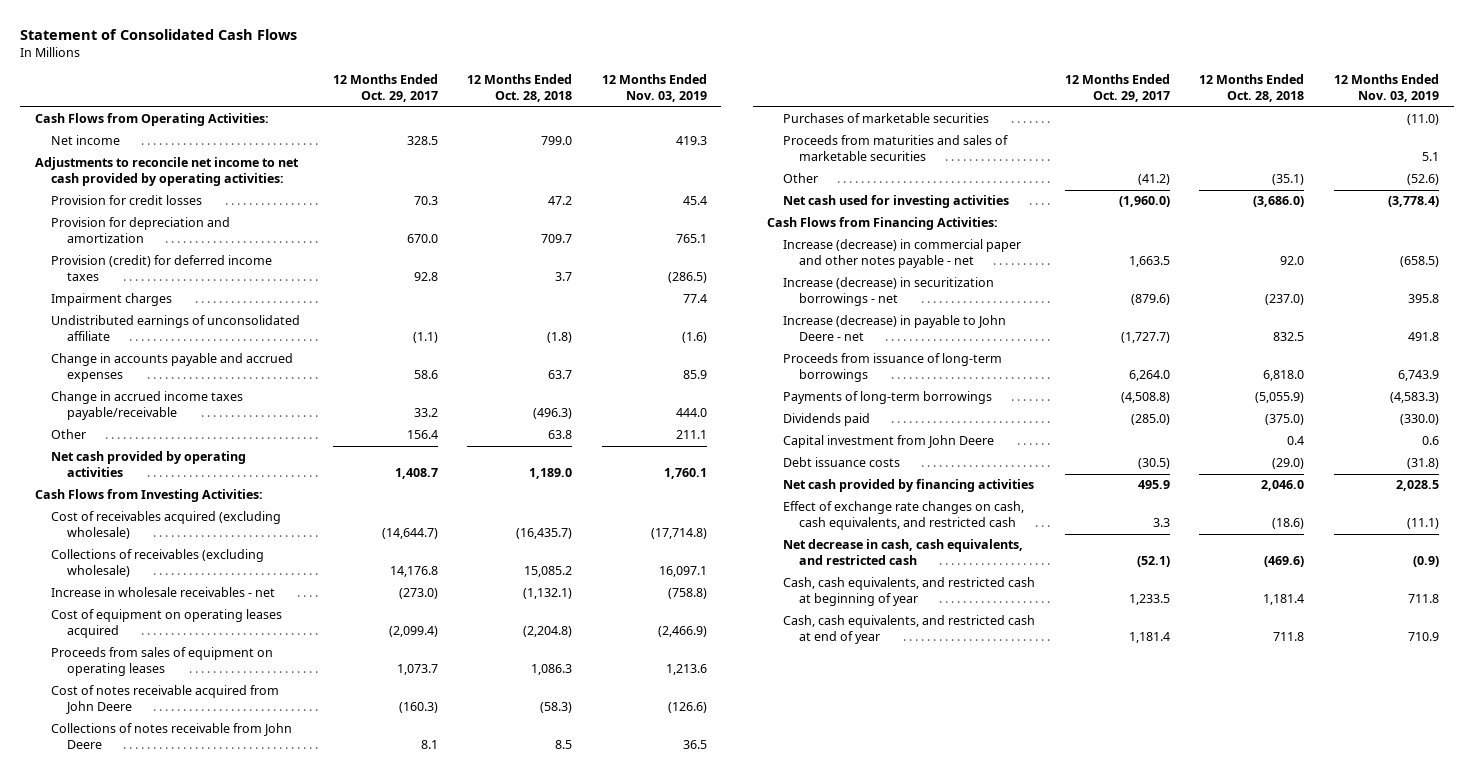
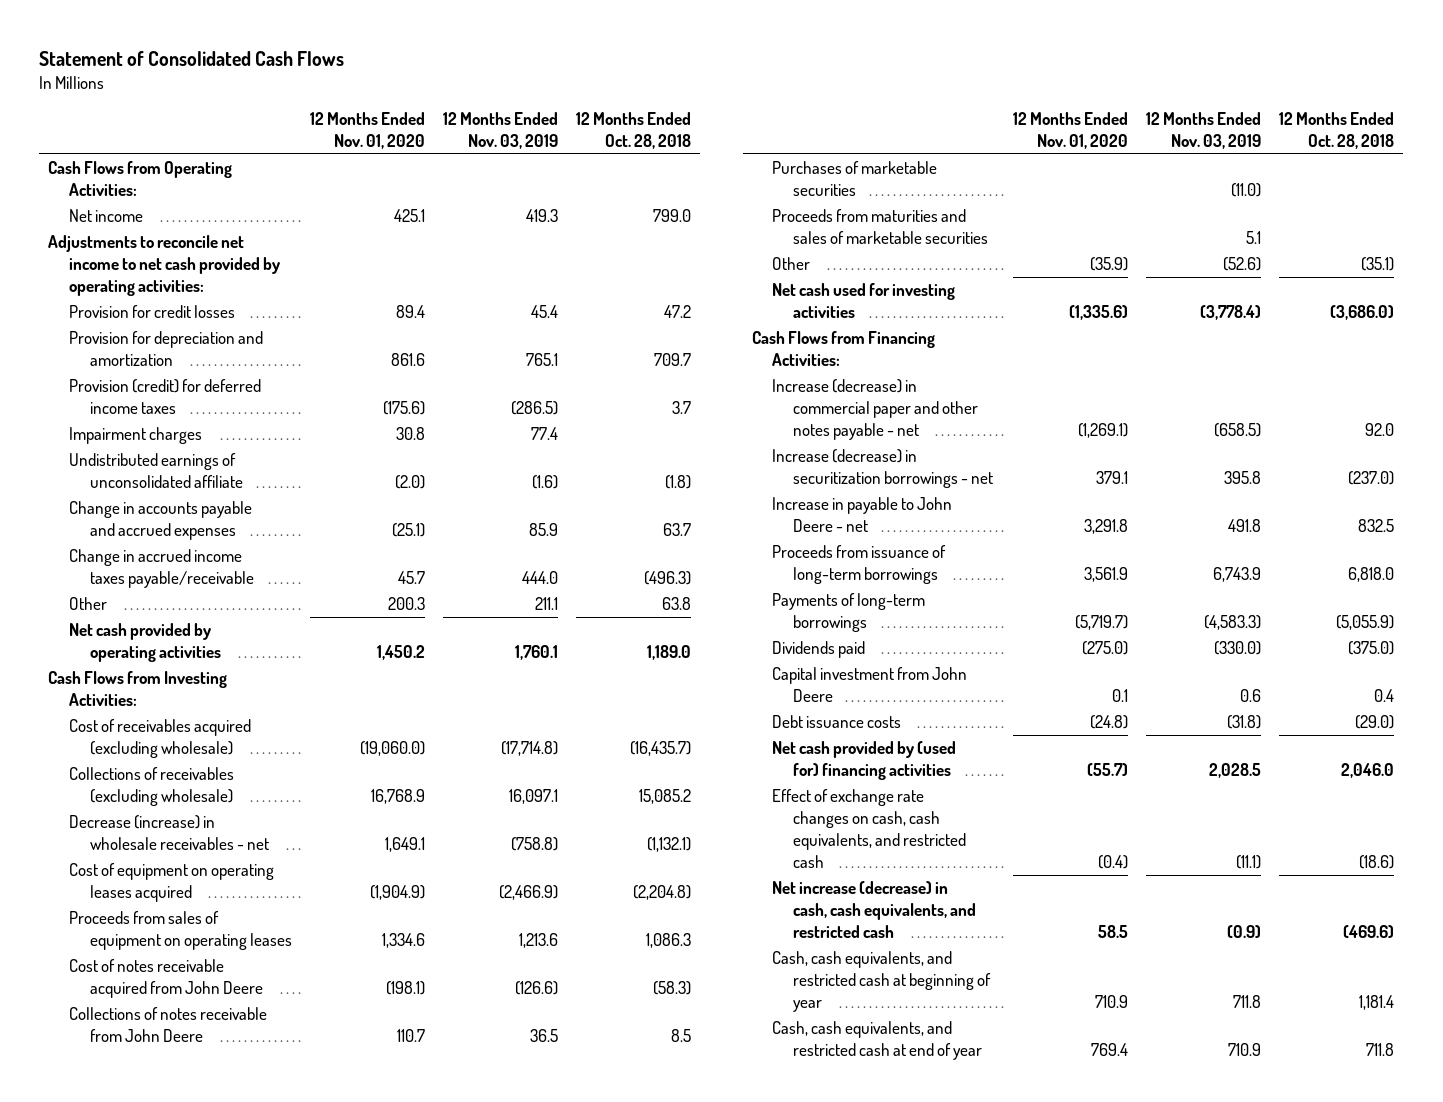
- | 12 Months Ended Oct. 29, 2017 | 12 Months Ended Oct. 28, 2018 | 12 Months Ended Nov. 03, 2019
+ | 12 Months Ended Nov. 01, 2020 | 12 Months Ended Nov. 03, 2019 | 12 Months Ended Oct. 28, 2018
- Increase in wholesale receivables - net | (273.0) | (1,132.1) | (758.8)
+ Decrease (increase) in wholesale receivables - net | 1,649.1 | (758.8) | (1,132.1)
- Increase (decrease) in payable to John Deere - net | (1,727.7) | 832.5 | 491.8
+ Increase in payable to John Deere - net | 3,291.8 | 491.8 | 832.5
- Net cash provided by financing activities | 495.9 | 2,046.0 | 2,028.5
+ Net cash provided by (used for) financing activities | (55.7) | 2,028.5 | 2,046.0
- Net decrease in cash, cash equivalents, and restricted cash | (52.1) | (469.6) | (0.9)
+ Net increase (decrease) in cash, cash equivalents, and restricted cash | 58.5 | (0.9) | (469.6)

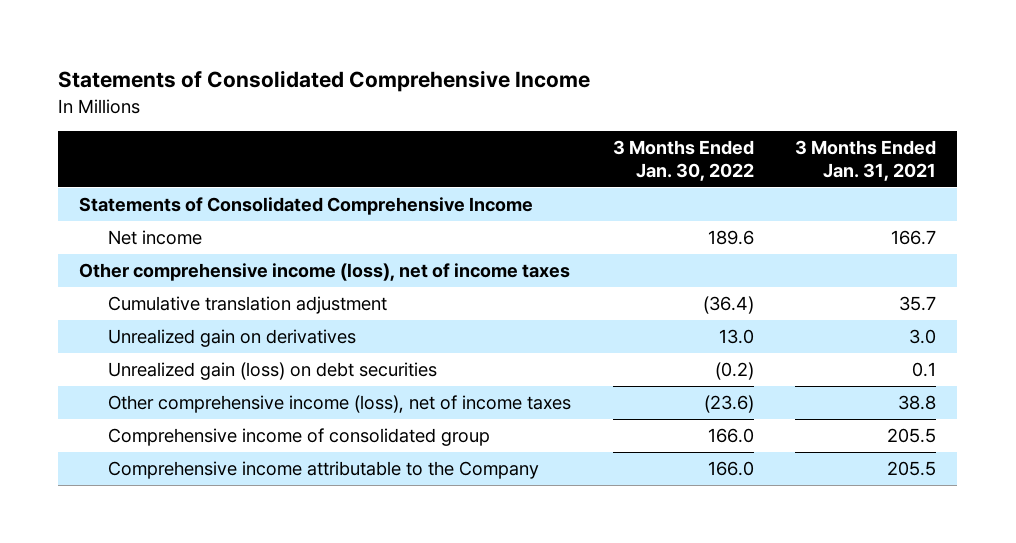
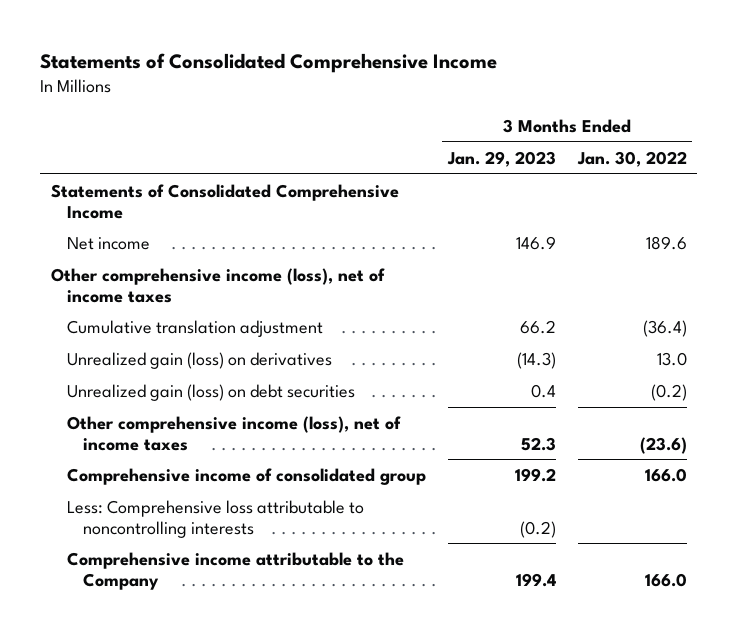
- | 3 Months Ended Jan. 30, 2022 | 3 Months Ended Jan. 31, 2021
+ | 3 Months Ended Jan. 29, 2023 | 3 Months Ended Jan. 30, 2022
- Unrealized gain on derivatives | 13.0 | 3.0
+ Unrealized gain (loss) on derivatives | (14.3) | 13.0
+ Less: Comprehensive loss attributable to noncontrolling interests | (0.2) |

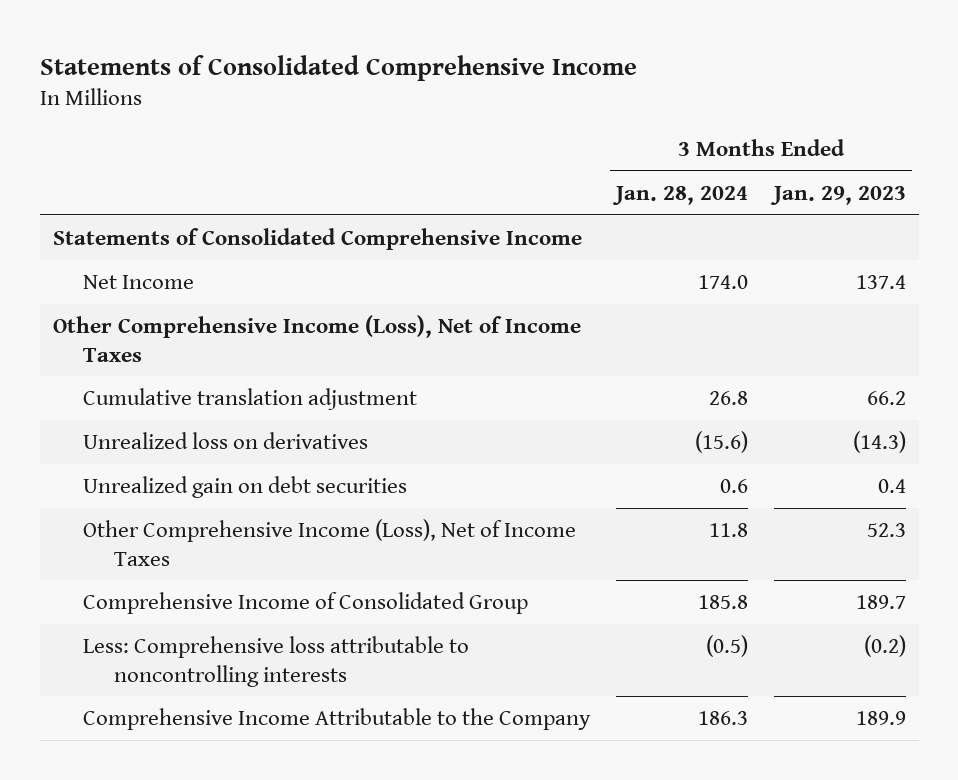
- | 3 Months Ended Jan. 29, 2023 | 3 Months Ended Jan. 30, 2022
+ | 3 Months Ended Jan. 28, 2024 | 3 Months Ended Jan. 29, 2023
- Net income | 146.9 | 189.6
- Other comprehensive income (loss), net of income taxes
+ Net Income | 174.0 | 137.4
+ Other Comprehensive Income (Loss), Net of Income Taxes
- Unrealized gain (loss) on derivatives | (14.3) | 13.0
- Unrealized gain (loss) on debt securities | 0.4 | (0.2)
- Other comprehensive income (loss), net of income taxes | 52.3 | (23.6)
- Comprehensive income of consolidated group | 199.2 | 166.0
+ Unrealized loss on derivatives | (15.6) | (14.3)
+ Unrealized gain on debt securities | 0.6 | 0.4
+ Other Comprehensive Income (Loss), Net of Income Taxes | 11.8 | 52.3
+ Comprehensive Income of Consolidated Group | 185.8 | 189.7
- Comprehensive income attributable to the Company | 199.4 | 166.0
+ Comprehensive Income Attributable to the Company | 186.3 | 189.9

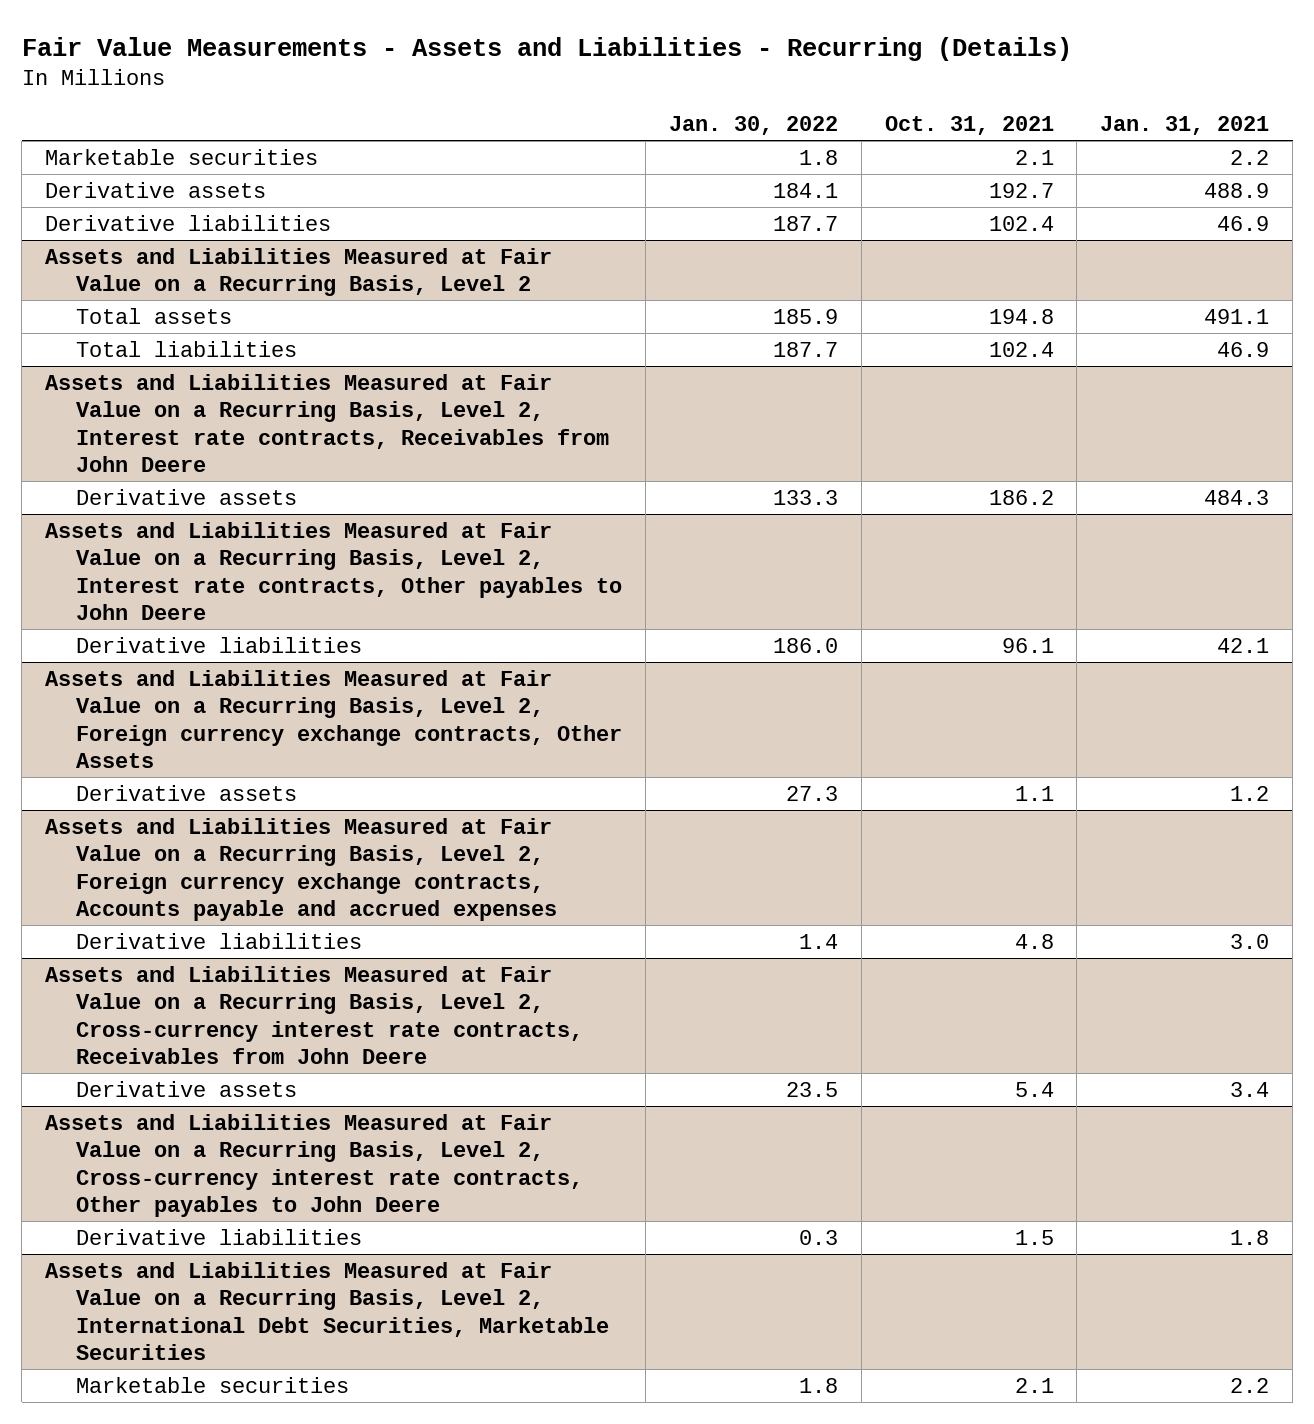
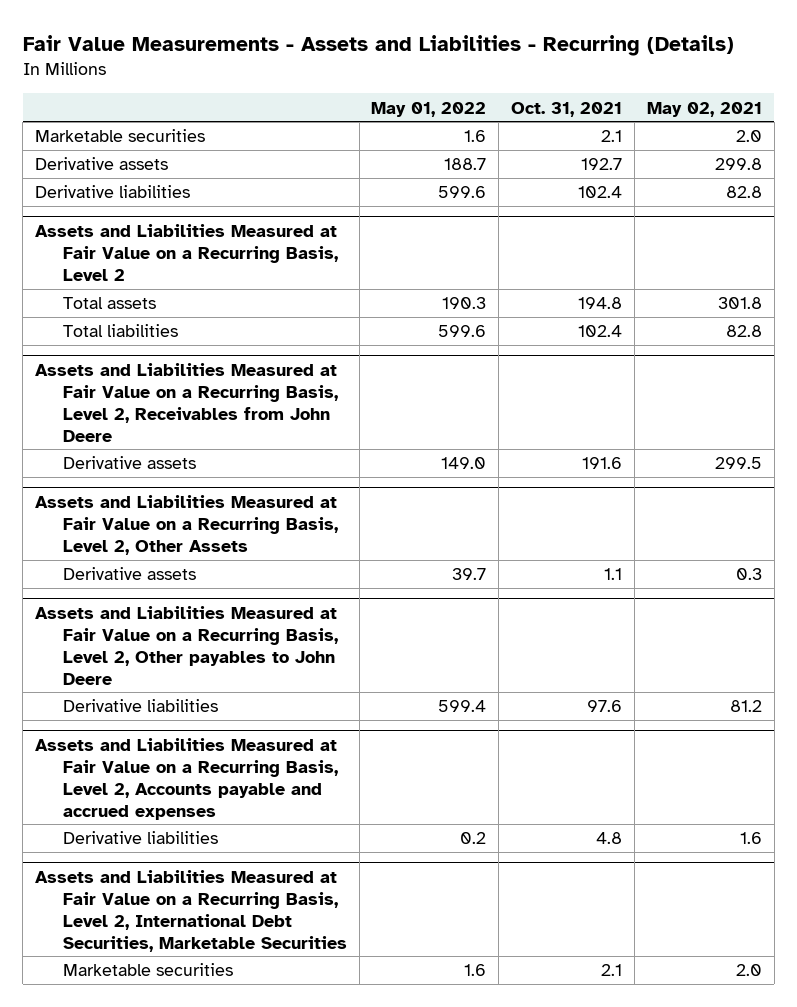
- | Jan. 30, 2022 | Oct. 31, 2021 | Jan. 31, 2021
+ | May 01, 2022 | Oct. 31, 2021 | May 02, 2021
- Assets and Liabilities Measured at Fair Value on a Recurring Basis, Level 2, Interest rate contracts, Receivables from John Deere
- Derivative assets | 133.3 | 186.2 | 484.3
- Assets and Liabilities Measured at Fair Value on a Recurring Basis, Level 2, Interest rate contracts, Other payables to John Deere
- Derivative liabilities | 186.0 | 96.1 | 42.1
- Assets and Liabilities Measured at Fair Value on a Recurring Basis, Level 2, Foreign currency exchange contracts, Other Assets
+ Assets and Liabilities Measured at Fair Value on a Recurring Basis, Level 2, Receivables from John Deere
+ Derivative assets | 149.0 | 191.6 | 299.5
+ Assets and Liabilities Measured at Fair Value on a Recurring Basis, Level 2, Other Assets
- Assets and Liabilities Measured at Fair Value on a Recurring Basis, Level 2, Foreign currency exchange contracts, Accounts payable and accrued expenses
+ Assets and Liabilities Measured at Fair Value on a Recurring Basis, Level 2, Other payables to John Deere
+ Derivative liabilities | 599.4 | 97.6 | 81.2
+ Assets and Liabilities Measured at Fair Value on a Recurring Basis, Level 2, Accounts payable and accrued expenses
- Assets and Liabilities Measured at Fair Value on a Recurring Basis, Level 2, Cross-currency interest rate contracts, Receivables from John Deere
- Derivative assets | 23.5 | 5.4 | 3.4
- Assets and Liabilities Measured at Fair Value on a Recurring Basis, Level 2, Cross-currency interest rate contracts, Other payables to John Deere
- Derivative liabilities | 0.3 | 1.5 | 1.8

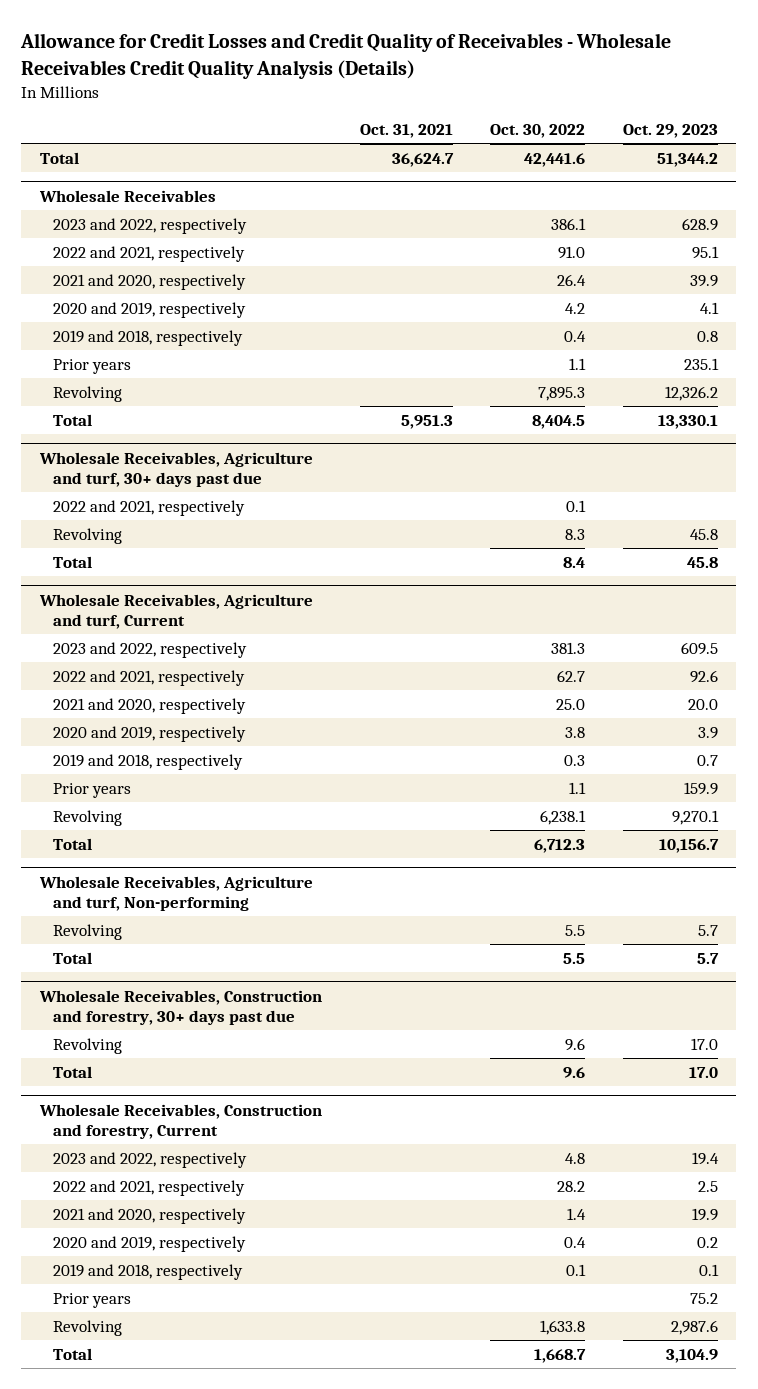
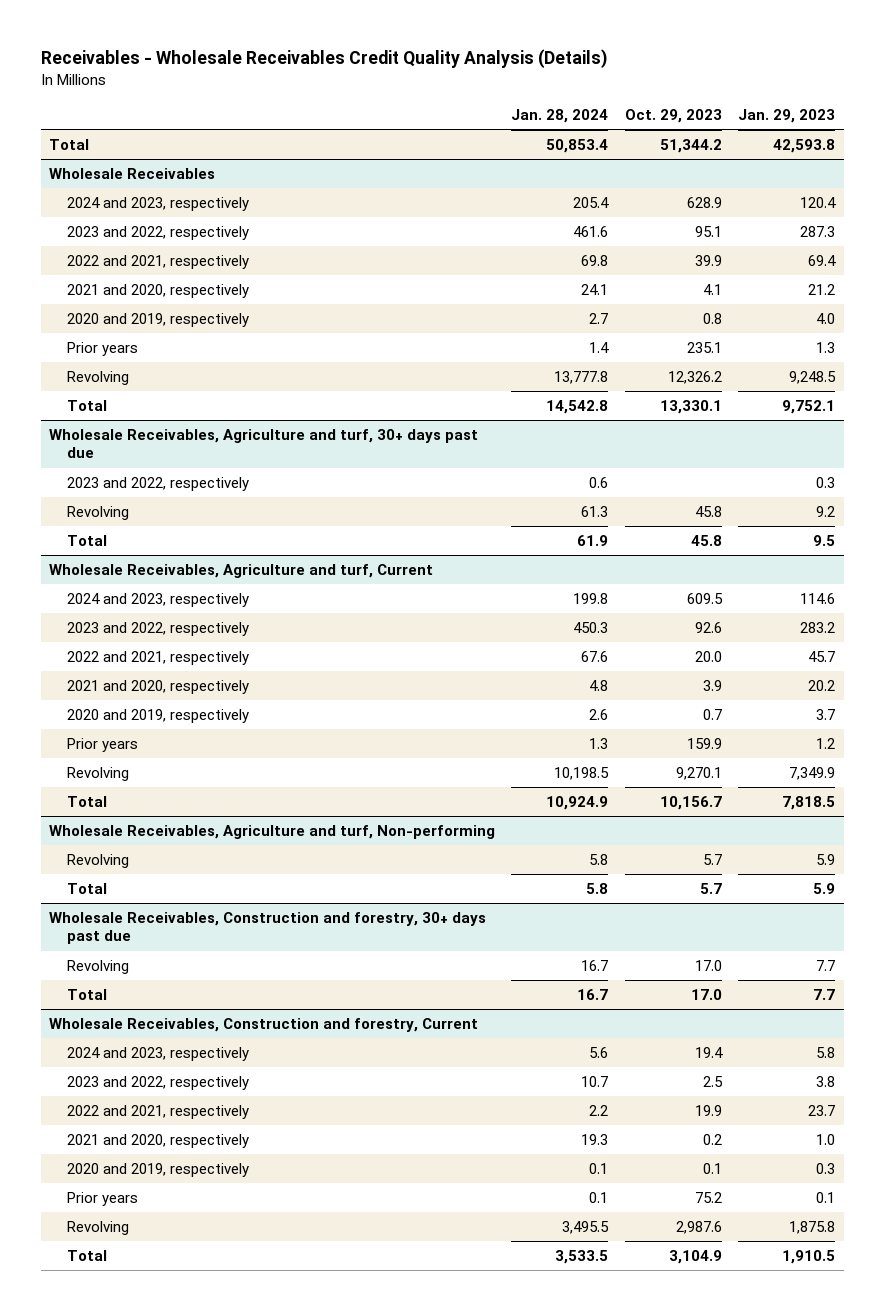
- Allowance for Credit Losses and Credit Quality of Receivables - Wholesale Receivables Credit Quality Analysis (Details)
+ Receivables - Wholesale Receivables Credit Quality Analysis (Details)
- | Oct. 31, 2021 | Oct. 30, 2022 | Oct. 29, 2023
+ | Jan. 28, 2024 | Oct. 29, 2023 | Jan. 29, 2023
@ Wholesale Receivables
- 2023 and 2022, respectively | | 386.1 | 628.9
- 2022 and 2021, respectively | | 91.0 | 95.1
- 2021 and 2020, respectively | | 26.4 | 39.9
- 2020 and 2019, respectively | | 4.2 | 4.1
- 2019 and 2018, respectively | | 0.4 | 0.8
+ 2024 and 2023, respectively | 205.4 | 628.9 | 120.4
+ 2023 and 2022, respectively | 461.6 | 95.1 | 287.3
+ 2022 and 2021, respectively | 69.8 | 39.9 | 69.4
+ 2021 and 2020, respectively | 24.1 | 4.1 | 21.2
+ 2020 and 2019, respectively | 2.7 | 0.8 | 4.0
@ Wholesale Receivables, Agriculture and turf, 30+ days past due
- 2022 and 2021, respectively | | 0.1 |
+ 2023 and 2022, respectively | 0.6 | | 0.3
@ Wholesale Receivables, Agriculture and turf, Current
- 2023 and 2022, respectively | | 381.3 | 609.5
- 2022 and 2021, respectively | | 62.7 | 92.6
- 2021 and 2020, respectively | | 25.0 | 20.0
- 2020 and 2019, respectively | | 3.8 | 3.9
- 2019 and 2018, respectively | | 0.3 | 0.7
+ 2024 and 2023, respectively | 199.8 | 609.5 | 114.6
+ 2023 and 2022, respectively | 450.3 | 92.6 | 283.2
+ 2022 and 2021, respectively | 67.6 | 20.0 | 45.7
+ 2021 and 2020, respectively | 4.8 | 3.9 | 20.2
+ 2020 and 2019, respectively | 2.6 | 0.7 | 3.7
@ Wholesale Receivables, Construction and forestry, Current
- 2023 and 2022, respectively | | 4.8 | 19.4
- 2022 and 2021, respectively | | 28.2 | 2.5
- 2021 and 2020, respectively | | 1.4 | 19.9
- 2020 and 2019, respectively | | 0.4 | 0.2
- 2019 and 2018, respectively | | 0.1 | 0.1
+ 2024 and 2023, respectively | 5.6 | 19.4 | 5.8
+ 2023 and 2022, respectively | 10.7 | 2.5 | 3.8
+ 2022 and 2021, respectively | 2.2 | 19.9 | 23.7
+ 2021 and 2020, respectively | 19.3 | 0.2 | 1.0
+ 2020 and 2019, respectively | 0.1 | 0.1 | 0.3

